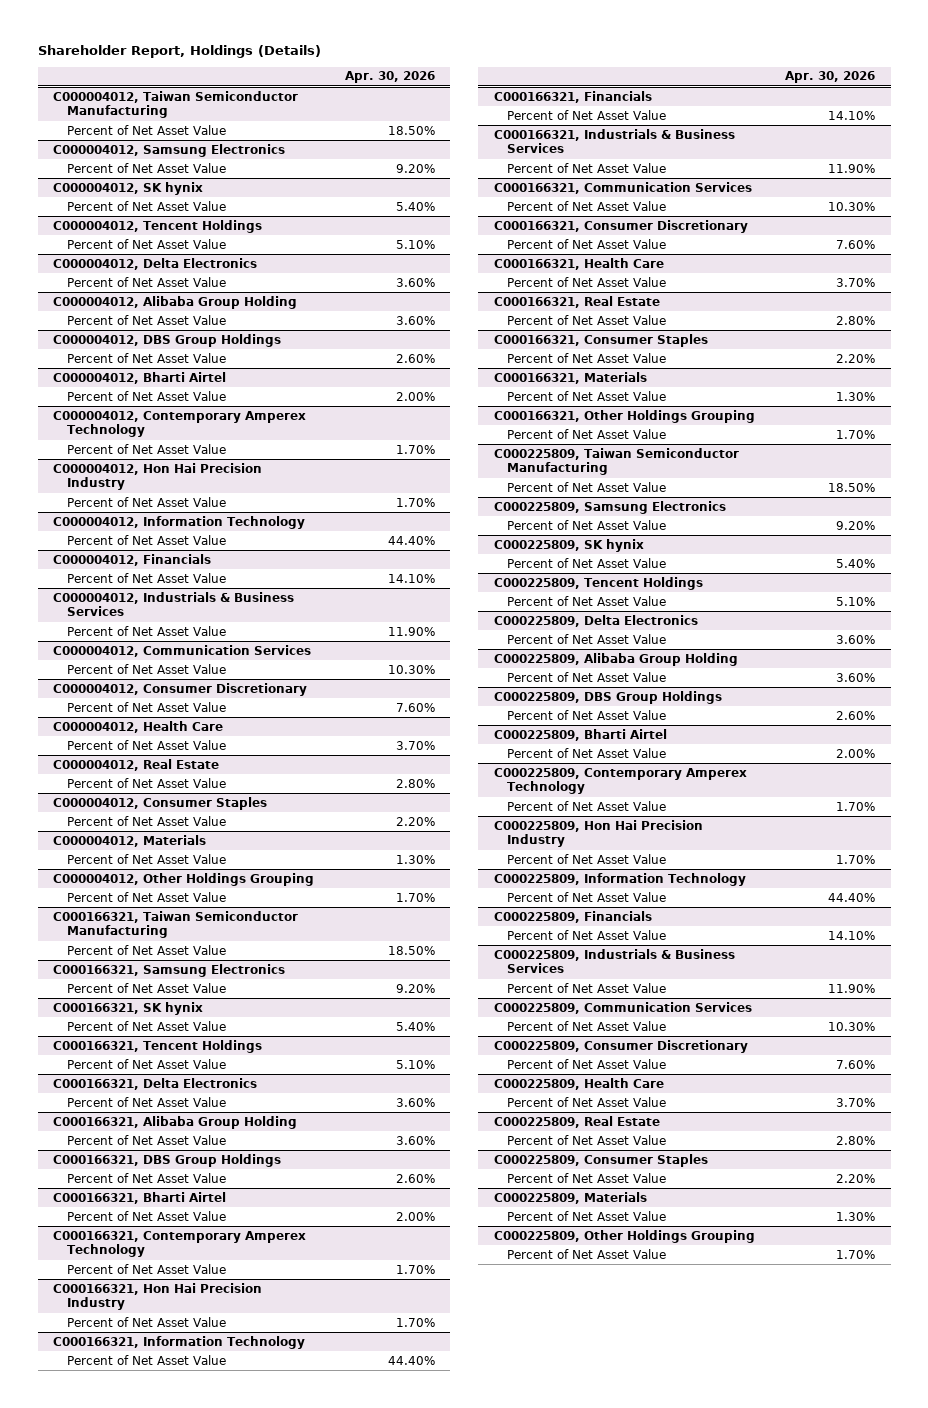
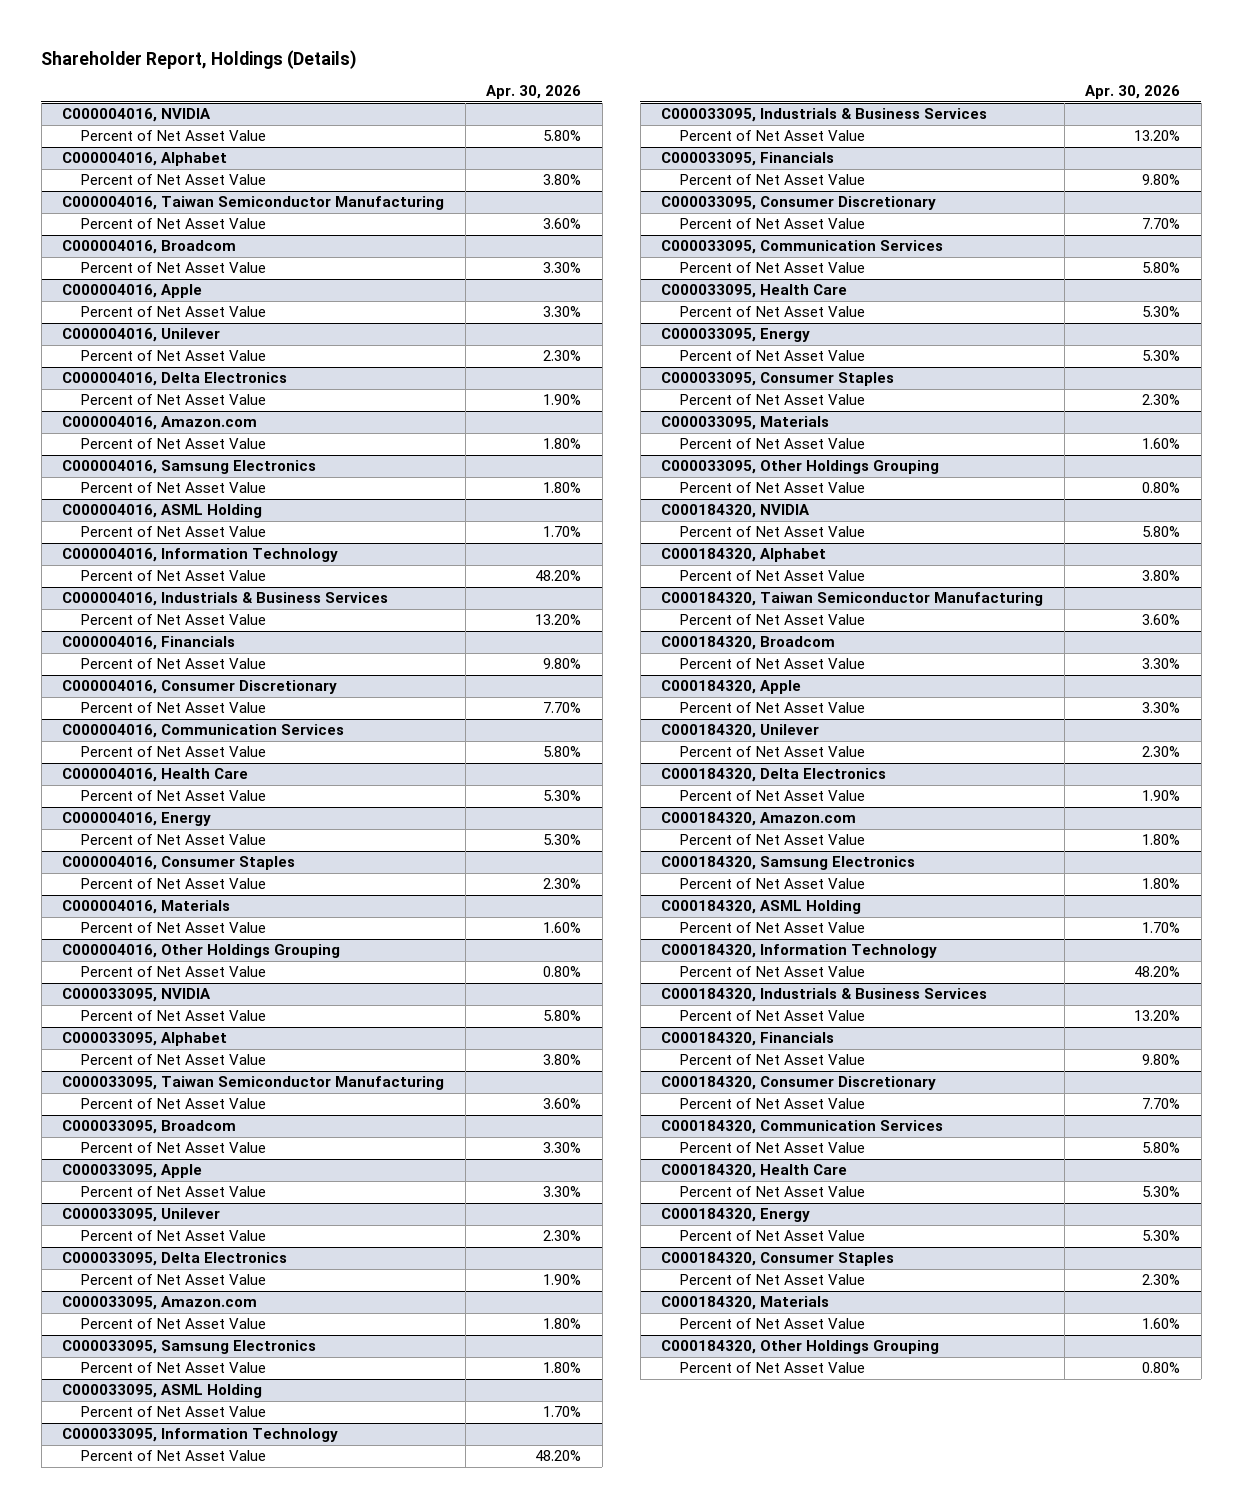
- C000004012, Taiwan Semiconductor Manufacturing
- Percent of Net Asset Value | 18.50%
- C000004012, Samsung Electronics
- Percent of Net Asset Value | 9.20%
- C000004012, SK hynix
- Percent of Net Asset Value | 5.40%
- C000004012, Tencent Holdings
- Percent of Net Asset Value | 5.10%
- C000004012, Delta Electronics
- Percent of Net Asset Value | 3.60%
- C000004012, Alibaba Group Holding
+ C000004016, NVIDIA
+ Percent of Net Asset Value | 5.80%
+ C000004016, Alphabet
+ Percent of Net Asset Value | 3.80%
+ C000004016, Taiwan Semiconductor Manufacturing
- C000004012, DBS Group Holdings
- Percent of Net Asset Value | 2.60%
- C000004012, Bharti Airtel
- Percent of Net Asset Value | 2.00%
- C000004012, Contemporary Amperex Technology
- Percent of Net Asset Value | 1.70%
- C000004012, Hon Hai Precision Industry
- Percent of Net Asset Value | 1.70%
- C000004012, Information Technology
- Percent of Net Asset Value | 44.40%
- C000004012, Financials
- Percent of Net Asset Value | 14.10%
- C000004012, Industrials & Business Services
- Percent of Net Asset Value | 11.90%
- C000004012, Communication Services
- Percent of Net Asset Value | 10.30%
- C000004012, Consumer Discretionary
- Percent of Net Asset Value | 7.60%
- C000004012, Health Care
- Percent of Net Asset Value | 3.70%
- C000004012, Real Estate
- Percent of Net Asset Value | 2.80%
- C000004012, Consumer Staples
- Percent of Net Asset Value | 2.20%
- C000004012, Materials
- Percent of Net Asset Value | 1.30%
- C000004012, Other Holdings Grouping
+ C000004016, Broadcom
+ Percent of Net Asset Value | 3.30%
+ C000004016, Apple
+ Percent of Net Asset Value | 3.30%
+ C000004016, Unilever
+ Percent of Net Asset Value | 2.30%
+ C000004016, Delta Electronics
+ Percent of Net Asset Value | 1.90%
+ C000004016, Amazon.com
+ Percent of Net Asset Value | 1.80%
+ C000004016, Samsung Electronics
+ Percent of Net Asset Value | 1.80%
+ C000004016, ASML Holding
- C000166321, Taiwan Semiconductor Manufacturing
- Percent of Net Asset Value | 18.50%
- C000166321, Samsung Electronics
- Percent of Net Asset Value | 9.20%
- C000166321, SK hynix
- Percent of Net Asset Value | 5.40%
- C000166321, Tencent Holdings
- Percent of Net Asset Value | 5.10%
- C000166321, Delta Electronics
- Percent of Net Asset Value | 3.60%
- C000166321, Alibaba Group Holding
+ C000004016, Information Technology
+ Percent of Net Asset Value | 48.20%
+ C000004016, Industrials & Business Services
+ Percent of Net Asset Value | 13.20%
+ C000004016, Financials
+ Percent of Net Asset Value | 9.80%
+ C000004016, Consumer Discretionary
+ Percent of Net Asset Value | 7.70%
+ C000004016, Communication Services
+ Percent of Net Asset Value | 5.80%
+ C000004016, Health Care
+ Percent of Net Asset Value | 5.30%
+ C000004016, Energy
+ Percent of Net Asset Value | 5.30%
+ C000004016, Consumer Staples
+ Percent of Net Asset Value | 2.30%
+ C000004016, Materials
+ Percent of Net Asset Value | 1.60%
+ C000004016, Other Holdings Grouping
+ Percent of Net Asset Value | 0.80%
+ C000033095, NVIDIA
+ Percent of Net Asset Value | 5.80%
+ C000033095, Alphabet
+ Percent of Net Asset Value | 3.80%
+ C000033095, Taiwan Semiconductor Manufacturing
- C000166321, DBS Group Holdings
- Percent of Net Asset Value | 2.60%
- C000166321, Bharti Airtel
- Percent of Net Asset Value | 2.00%
- C000166321, Contemporary Amperex Technology
- Percent of Net Asset Value | 1.70%
- C000166321, Hon Hai Precision Industry
- Percent of Net Asset Value | 1.70%
- C000166321, Information Technology
- Percent of Net Asset Value | 44.40%
- C000166321, Financials
- Percent of Net Asset Value | 14.10%
- C000166321, Industrials & Business Services
- Percent of Net Asset Value | 11.90%
- C000166321, Communication Services
- Percent of Net Asset Value | 10.30%
- C000166321, Consumer Discretionary
- Percent of Net Asset Value | 7.60%
- C000166321, Health Care
- Percent of Net Asset Value | 3.70%
- C000166321, Real Estate
- Percent of Net Asset Value | 2.80%
- C000166321, Consumer Staples
- Percent of Net Asset Value | 2.20%
- C000166321, Materials
- Percent of Net Asset Value | 1.30%
- C000166321, Other Holdings Grouping
+ C000033095, Broadcom
+ Percent of Net Asset Value | 3.30%
+ C000033095, Apple
+ Percent of Net Asset Value | 3.30%
+ C000033095, Unilever
+ Percent of Net Asset Value | 2.30%
+ C000033095, Delta Electronics
+ Percent of Net Asset Value | 1.90%
+ C000033095, Amazon.com
+ Percent of Net Asset Value | 1.80%
+ C000033095, Samsung Electronics
+ Percent of Net Asset Value | 1.80%
+ C000033095, ASML Holding
- C000225809, Taiwan Semiconductor Manufacturing
- Percent of Net Asset Value | 18.50%
- C000225809, Samsung Electronics
- Percent of Net Asset Value | 9.20%
- C000225809, SK hynix
- Percent of Net Asset Value | 5.40%
- C000225809, Tencent Holdings
- Percent of Net Asset Value | 5.10%
- C000225809, Delta Electronics
- Percent of Net Asset Value | 3.60%
- C000225809, Alibaba Group Holding
+ C000033095, Information Technology
+ Percent of Net Asset Value | 48.20%
+ C000033095, Industrials & Business Services
+ Percent of Net Asset Value | 13.20%
+ C000033095, Financials
+ Percent of Net Asset Value | 9.80%
+ C000033095, Consumer Discretionary
+ Percent of Net Asset Value | 7.70%
+ C000033095, Communication Services
+ Percent of Net Asset Value | 5.80%
+ C000033095, Health Care
+ Percent of Net Asset Value | 5.30%
+ C000033095, Energy
+ Percent of Net Asset Value | 5.30%
+ C000033095, Consumer Staples
+ Percent of Net Asset Value | 2.30%
+ C000033095, Materials
+ Percent of Net Asset Value | 1.60%
+ C000033095, Other Holdings Grouping
+ Percent of Net Asset Value | 0.80%
+ C000184320, NVIDIA
+ Percent of Net Asset Value | 5.80%
+ C000184320, Alphabet
+ Percent of Net Asset Value | 3.80%
+ C000184320, Taiwan Semiconductor Manufacturing
- C000225809, DBS Group Holdings
- Percent of Net Asset Value | 2.60%
- C000225809, Bharti Airtel
- Percent of Net Asset Value | 2.00%
- C000225809, Contemporary Amperex Technology
- Percent of Net Asset Value | 1.70%
- C000225809, Hon Hai Precision Industry
- Percent of Net Asset Value | 1.70%
- C000225809, Information Technology
- Percent of Net Asset Value | 44.40%
- C000225809, Financials
- Percent of Net Asset Value | 14.10%
- C000225809, Industrials & Business Services
- Percent of Net Asset Value | 11.90%
- C000225809, Communication Services
- Percent of Net Asset Value | 10.30%
- C000225809, Consumer Discretionary
- Percent of Net Asset Value | 7.60%
- C000225809, Health Care
- Percent of Net Asset Value | 3.70%
- C000225809, Real Estate
- Percent of Net Asset Value | 2.80%
- C000225809, Consumer Staples
- Percent of Net Asset Value | 2.20%
- C000225809, Materials
- Percent of Net Asset Value | 1.30%
- C000225809, Other Holdings Grouping
+ C000184320, Broadcom
+ Percent of Net Asset Value | 3.30%
+ C000184320, Apple
+ Percent of Net Asset Value | 3.30%
+ C000184320, Unilever
+ Percent of Net Asset Value | 2.30%
+ C000184320, Delta Electronics
+ Percent of Net Asset Value | 1.90%
+ C000184320, Amazon.com
+ Percent of Net Asset Value | 1.80%
+ C000184320, Samsung Electronics
+ Percent of Net Asset Value | 1.80%
+ C000184320, ASML Holding
+ C000184320, Information Technology
+ Percent of Net Asset Value | 48.20%
+ C000184320, Industrials & Business Services
+ Percent of Net Asset Value | 13.20%
+ C000184320, Financials
+ Percent of Net Asset Value | 9.80%
+ C000184320, Consumer Discretionary
+ Percent of Net Asset Value | 7.70%
+ C000184320, Communication Services
+ Percent of Net Asset Value | 5.80%
+ C000184320, Health Care
+ Percent of Net Asset Value | 5.30%
+ C000184320, Energy
+ Percent of Net Asset Value | 5.30%
+ C000184320, Consumer Staples
+ Percent of Net Asset Value | 2.30%
+ C000184320, Materials
+ Percent of Net Asset Value | 1.60%
+ C000184320, Other Holdings Grouping
+ Percent of Net Asset Value | 0.80%

